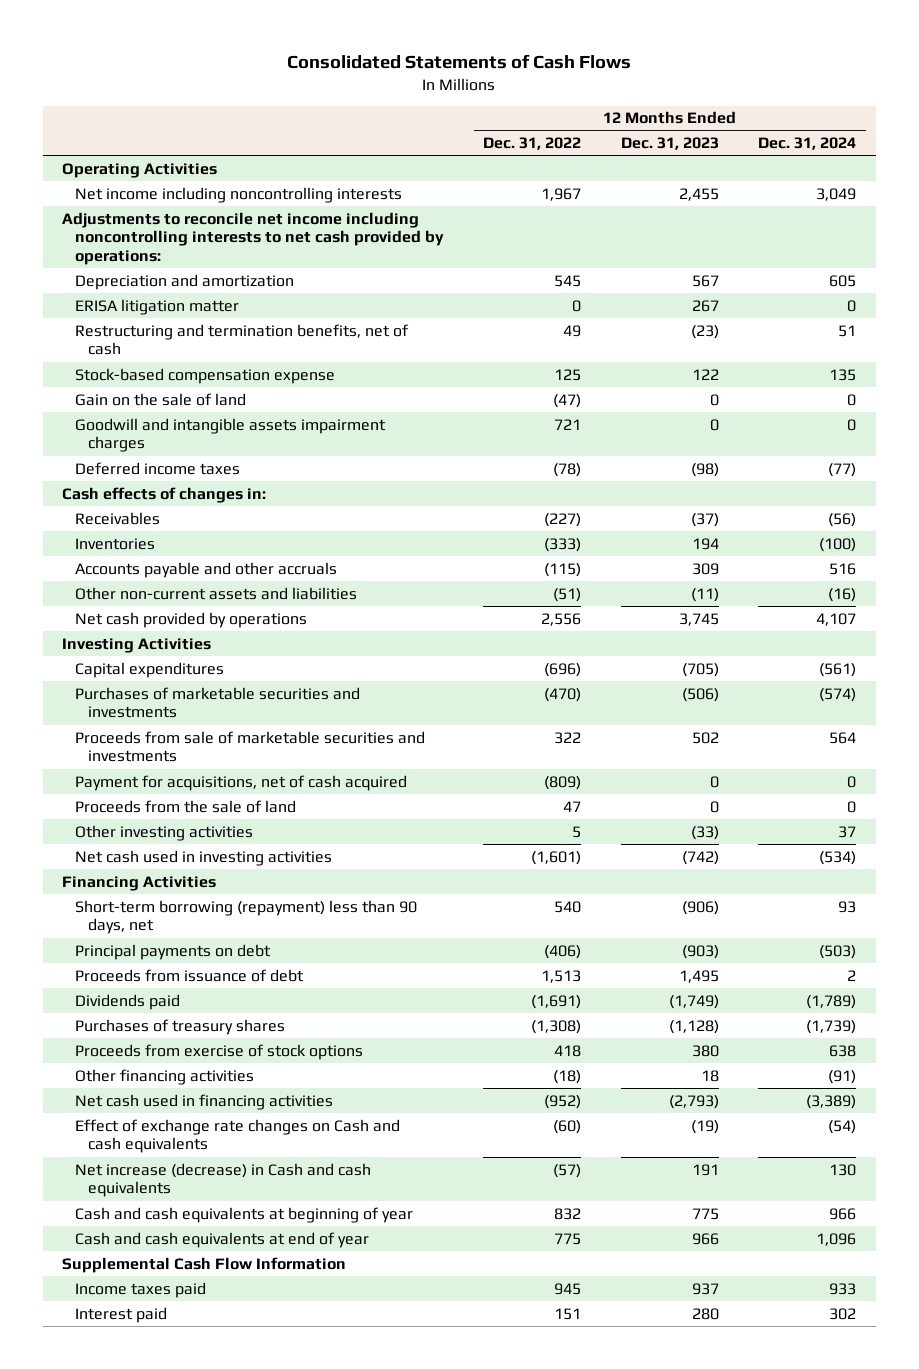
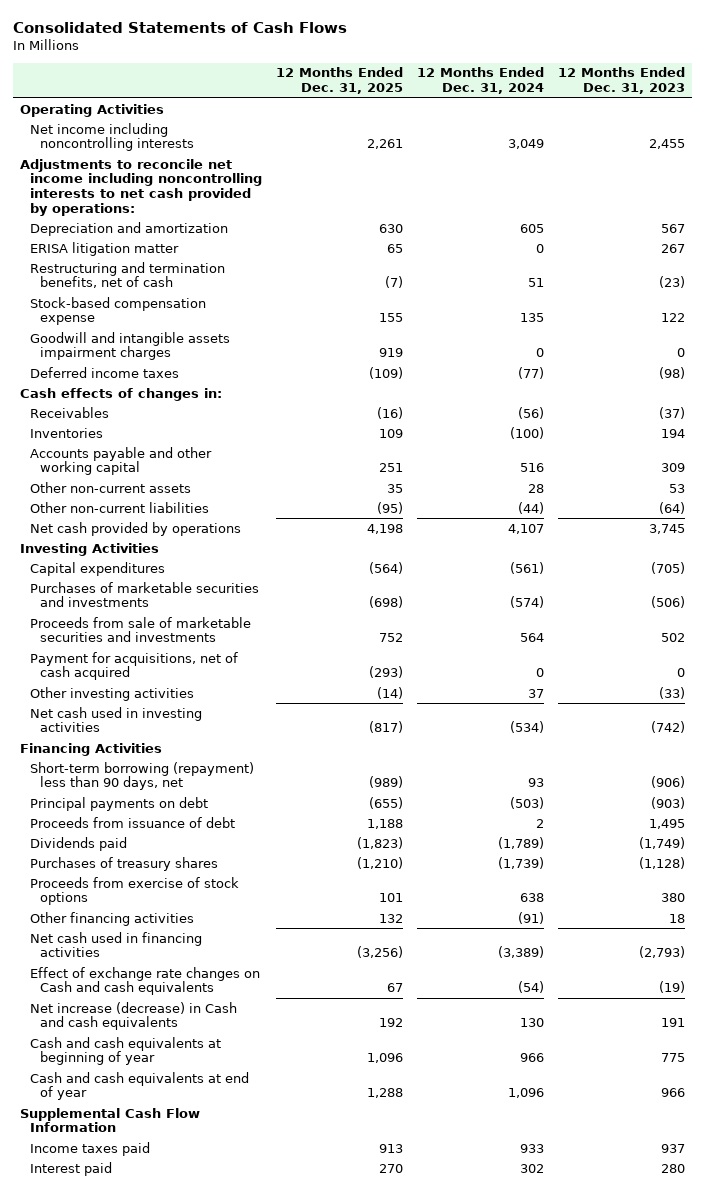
- | 12 Months Ended Dec. 31, 2022 | 12 Months Ended Dec. 31, 2023 | 12 Months Ended Dec. 31, 2024
+ | 12 Months Ended Dec. 31, 2025 | 12 Months Ended Dec. 31, 2024 | 12 Months Ended Dec. 31, 2023
- Gain on the sale of land | (47) | 0 | 0
- Accounts payable and other accruals | (115) | 309 | 516
- Other non-current assets and liabilities | (51) | (11) | (16)
+ Accounts payable and other working capital | 251 | 516 | 309
+ Other non-current assets | 35 | 28 | 53
+ Other non-current liabilities | (95) | (44) | (64)
- Proceeds from the sale of land | 47 | 0 | 0

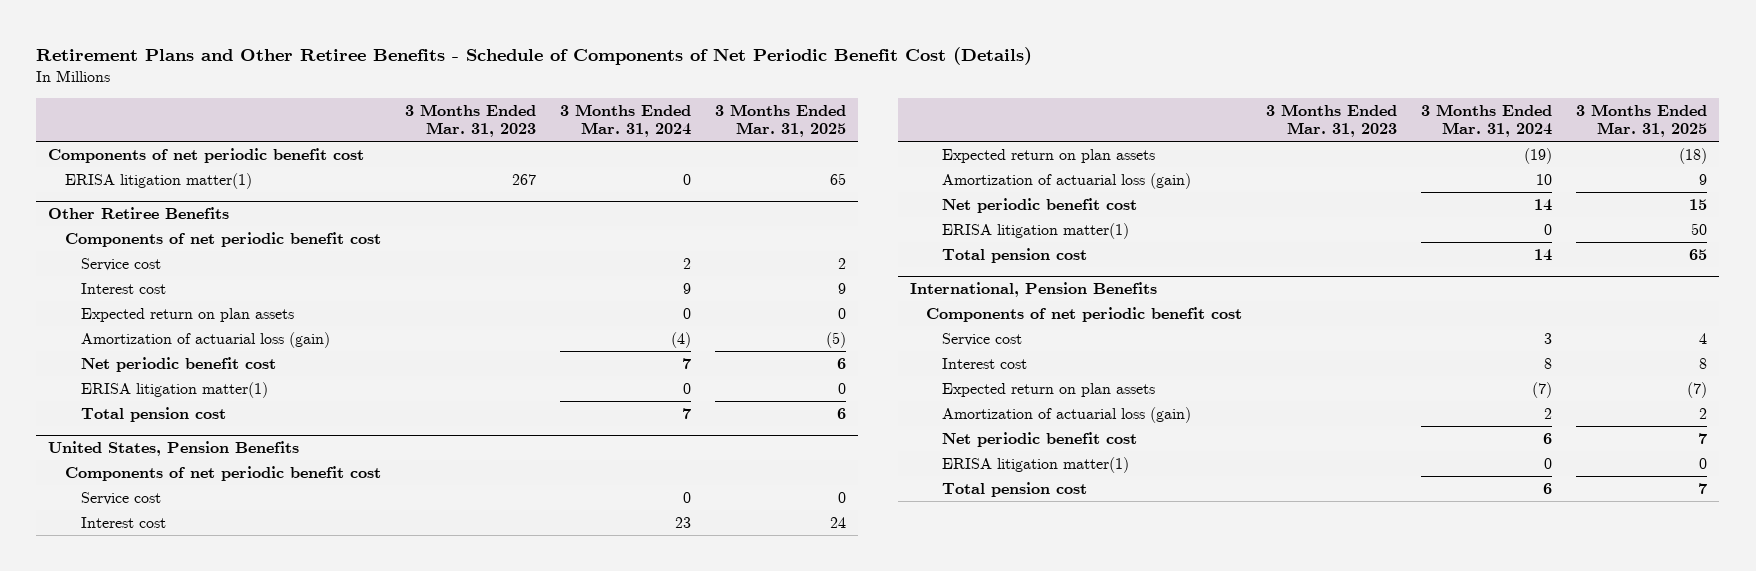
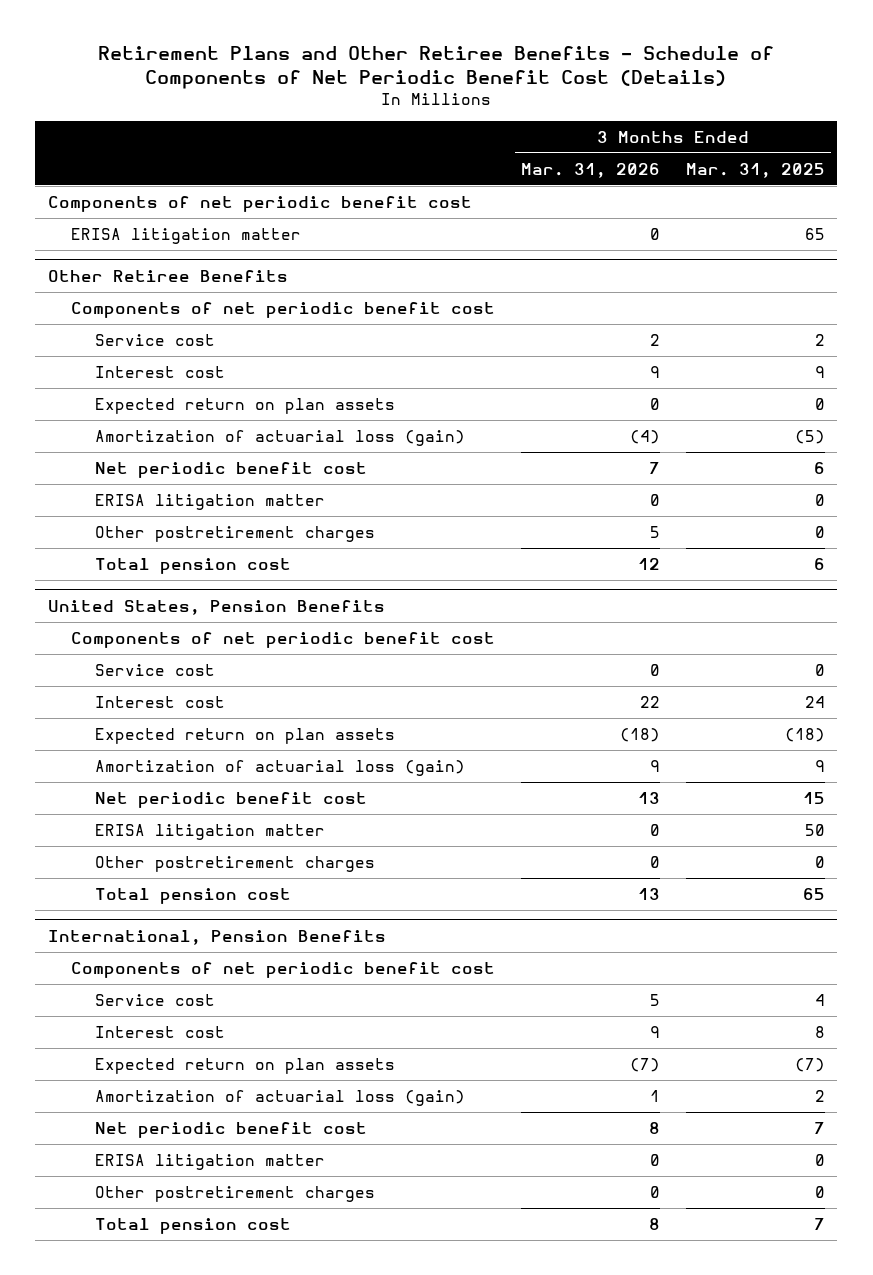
- | 3 Months Ended Mar. 31, 2023 | 3 Months Ended Mar. 31, 2024 | 3 Months Ended Mar. 31, 2025
+ | 3 Months Ended Mar. 31, 2026 | 3 Months Ended Mar. 31, 2025
- ERISA litigation matter(1) | 267 | 0 | 65
+ ERISA litigation matter | 0 | 65
@ Other Retiree Benefits
- ERISA litigation matter(1) | | 0 | 0
+ ERISA litigation matter | 0 | 0
+ Other postretirement charges | 5 | 0
@ United States, Pension Benefits
- ERISA litigation matter(1) | | 0 | 50
+ ERISA litigation matter | 0 | 50
+ Other postretirement charges | 0 | 0
@ International, Pension Benefits
- ERISA litigation matter(1) | | 0 | 0
+ ERISA litigation matter | 0 | 0
+ Other postretirement charges | 0 | 0

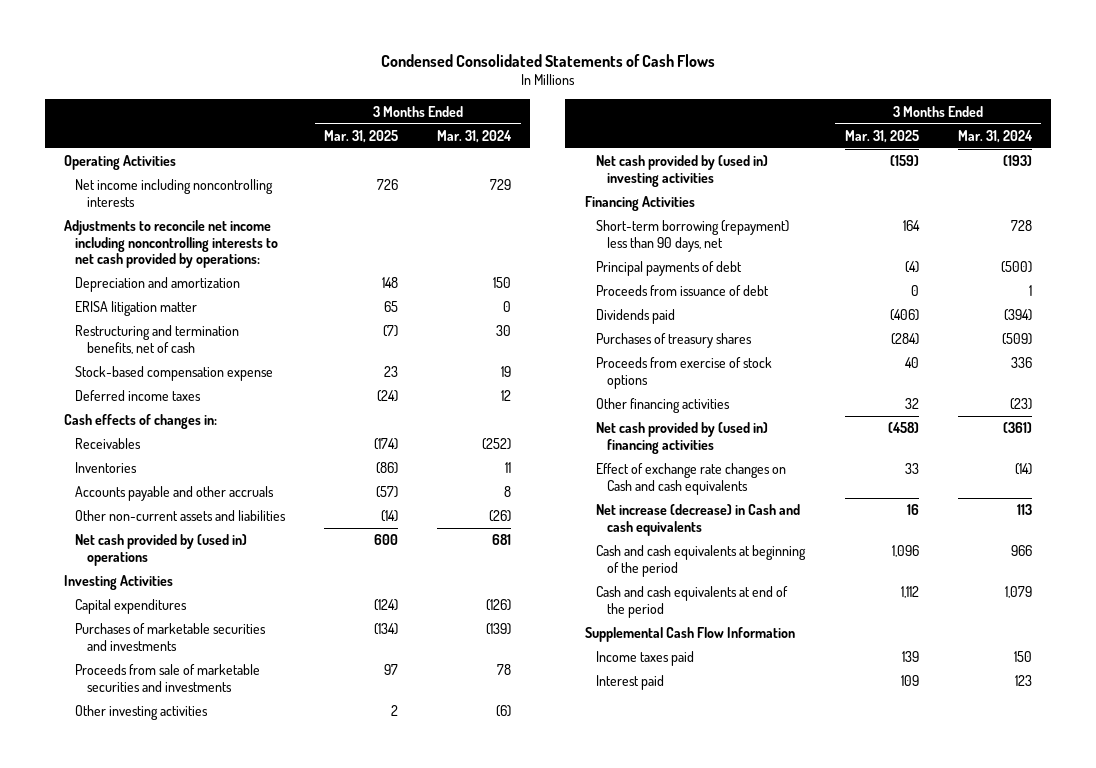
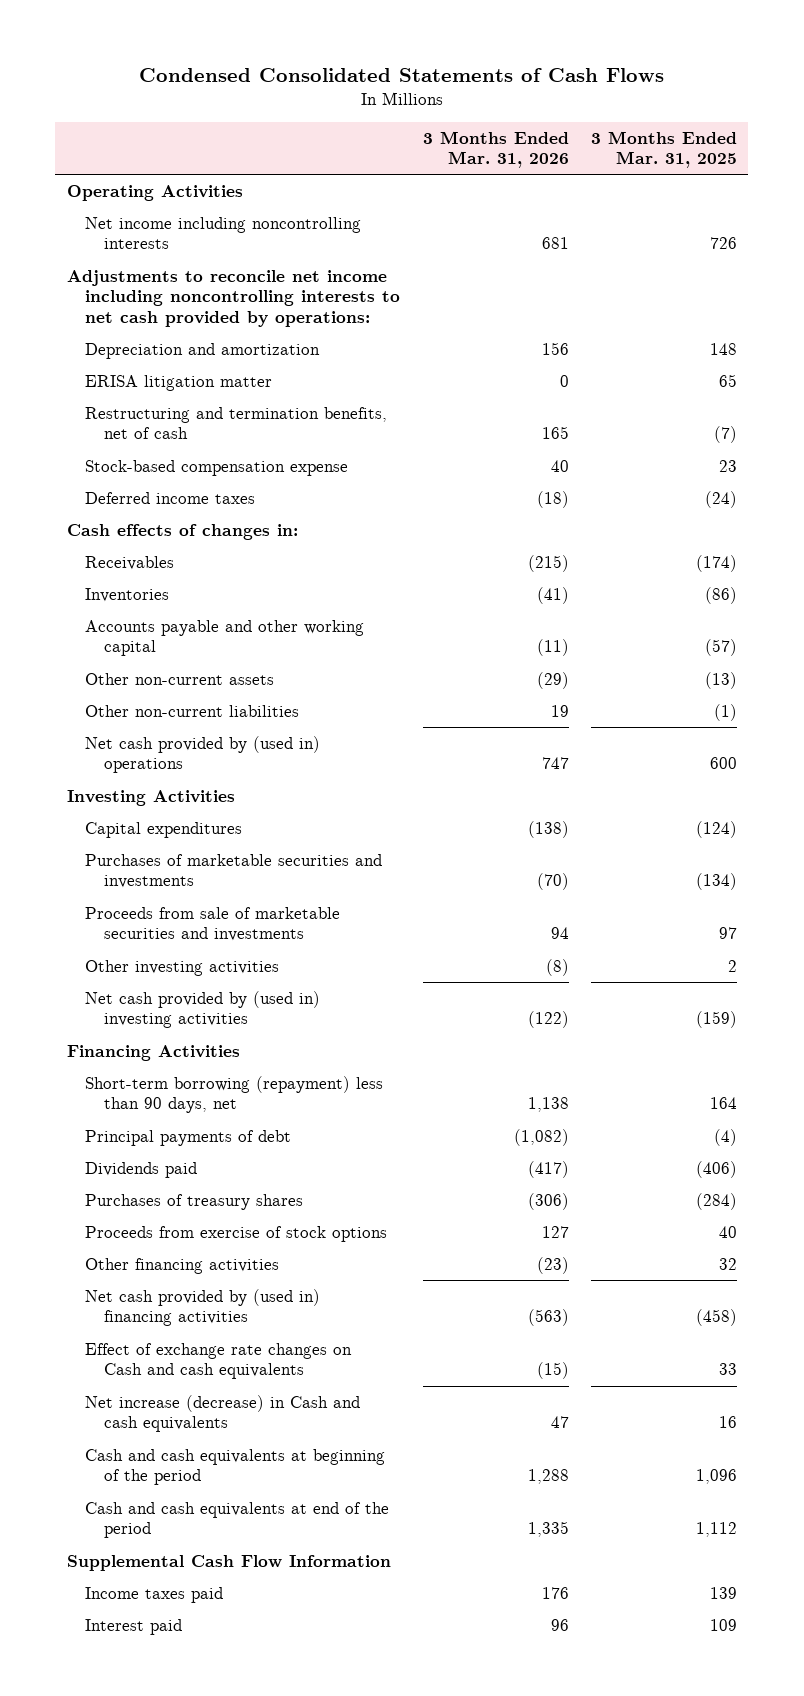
- | 3 Months Ended Mar. 31, 2025 | 3 Months Ended Mar. 31, 2024
+ | 3 Months Ended Mar. 31, 2026 | 3 Months Ended Mar. 31, 2025
- Accounts payable and other accruals | (57) | 8
- Other non-current assets and liabilities | (14) | (26)
+ Accounts payable and other working capital | (11) | (57)
+ Other non-current assets | (29) | (13)
+ Other non-current liabilities | 19 | (1)
- Proceeds from issuance of debt | 0 | 1

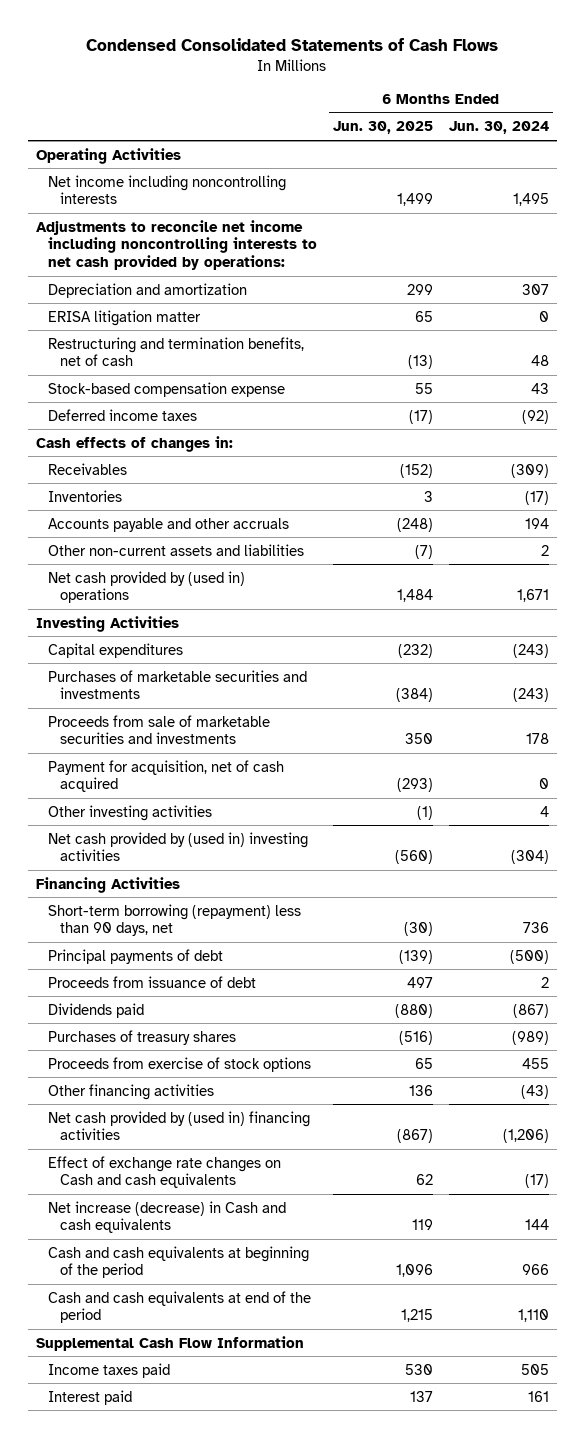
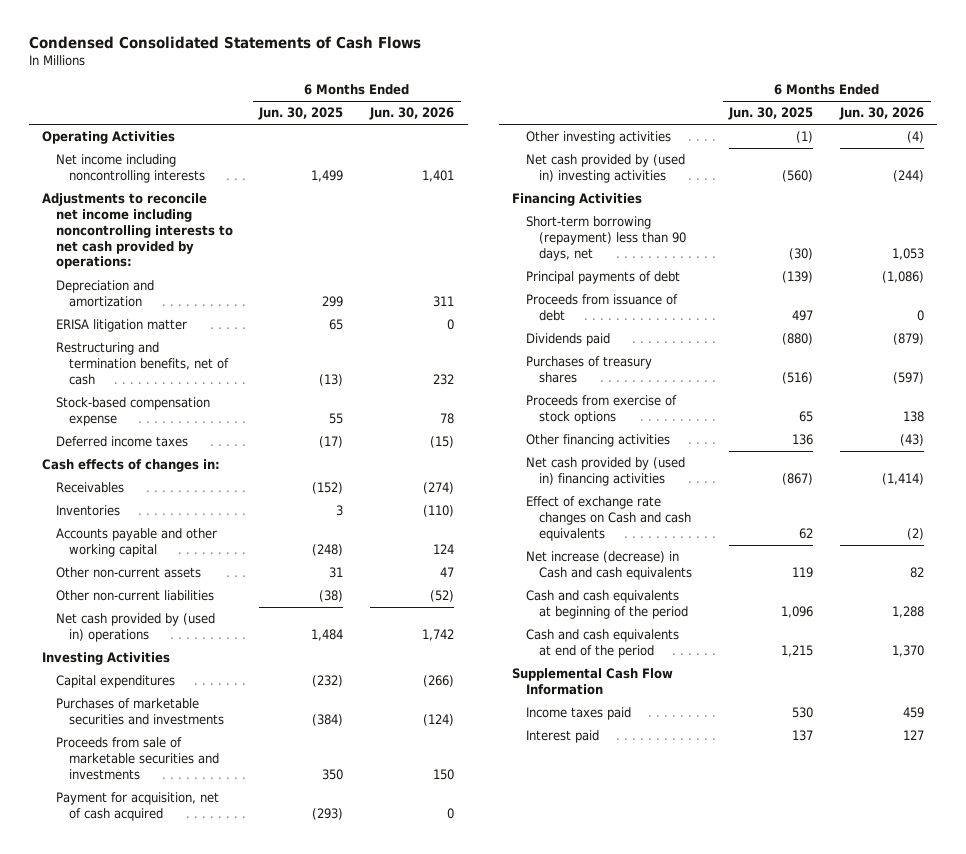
- | 6 Months Ended Jun. 30, 2025 | 6 Months Ended Jun. 30, 2024
+ | 6 Months Ended Jun. 30, 2025 | 6 Months Ended Jun. 30, 2026
- Accounts payable and other accruals | (248) | 194
- Other non-current assets and liabilities | (7) | 2
+ Accounts payable and other working capital | (248) | 124
+ Other non-current assets | 31 | 47
+ Other non-current liabilities | (38) | (52)

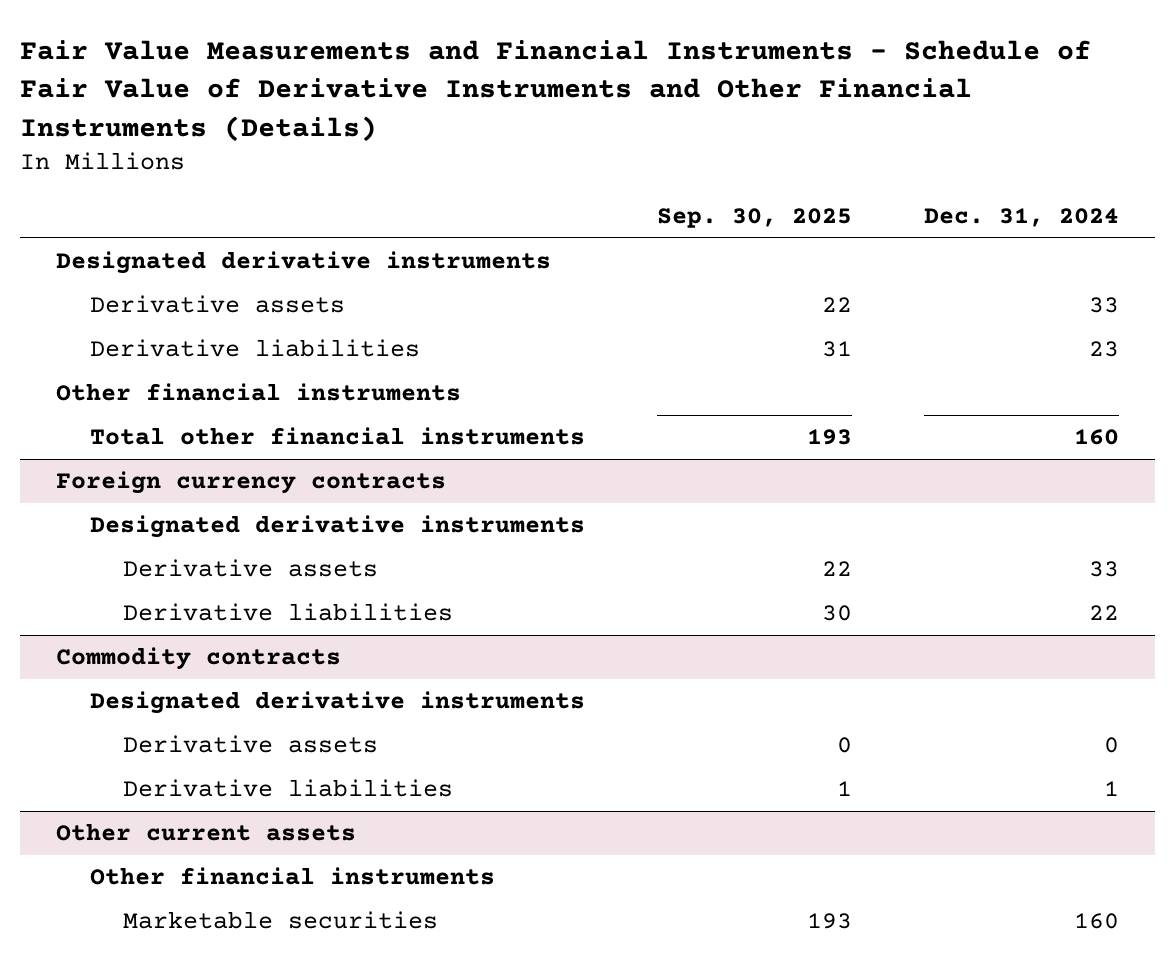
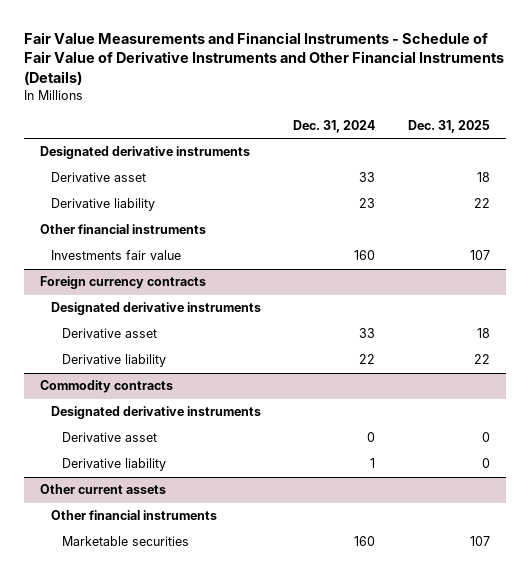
- | Sep. 30, 2025 | Dec. 31, 2024
+ | Dec. 31, 2024 | Dec. 31, 2025
- Derivative assets | 22 | 33
- Derivative liabilities | 31 | 23
+ Derivative asset | 33 | 18
+ Derivative liability | 23 | 22
- Total other financial instruments | 193 | 160
+ Investments fair value | 160 | 107
@ Foreign currency contracts
- Derivative assets | 22 | 33
- Derivative liabilities | 30 | 22
+ Derivative asset | 33 | 18
+ Derivative liability | 22 | 22
@ Commodity contracts
- Derivative assets | 0 | 0
- Derivative liabilities | 1 | 1
+ Derivative asset | 0 | 0
+ Derivative liability | 1 | 0

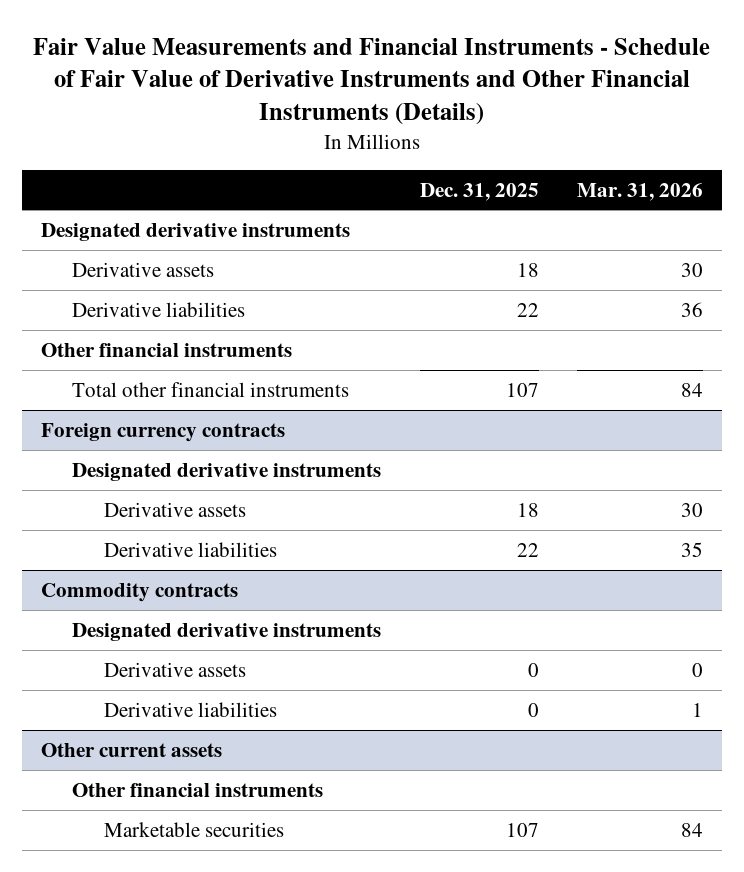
- | Dec. 31, 2024 | Dec. 31, 2025
+ | Dec. 31, 2025 | Mar. 31, 2026
- Derivative asset | 33 | 18
- Derivative liability | 23 | 22
+ Derivative assets | 18 | 30
+ Derivative liabilities | 22 | 36
- Investments fair value | 160 | 107
+ Total other financial instruments | 107 | 84
@ Foreign currency contracts
- Derivative asset | 33 | 18
- Derivative liability | 22 | 22
+ Derivative assets | 18 | 30
+ Derivative liabilities | 22 | 35
@ Commodity contracts
- Derivative asset | 0 | 0
- Derivative liability | 1 | 0
+ Derivative assets | 0 | 0
+ Derivative liabilities | 0 | 1

